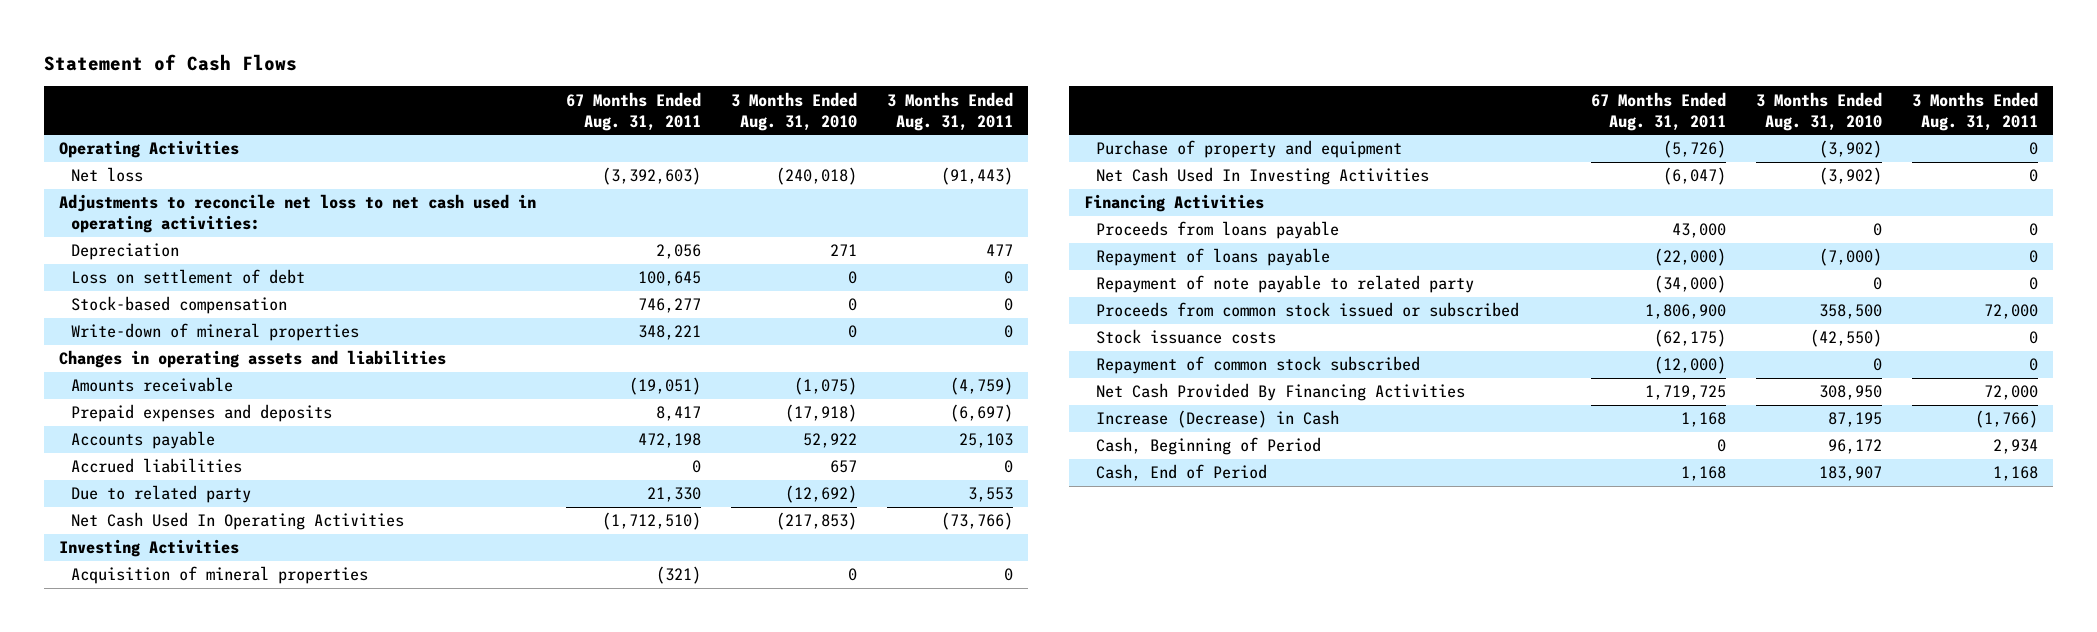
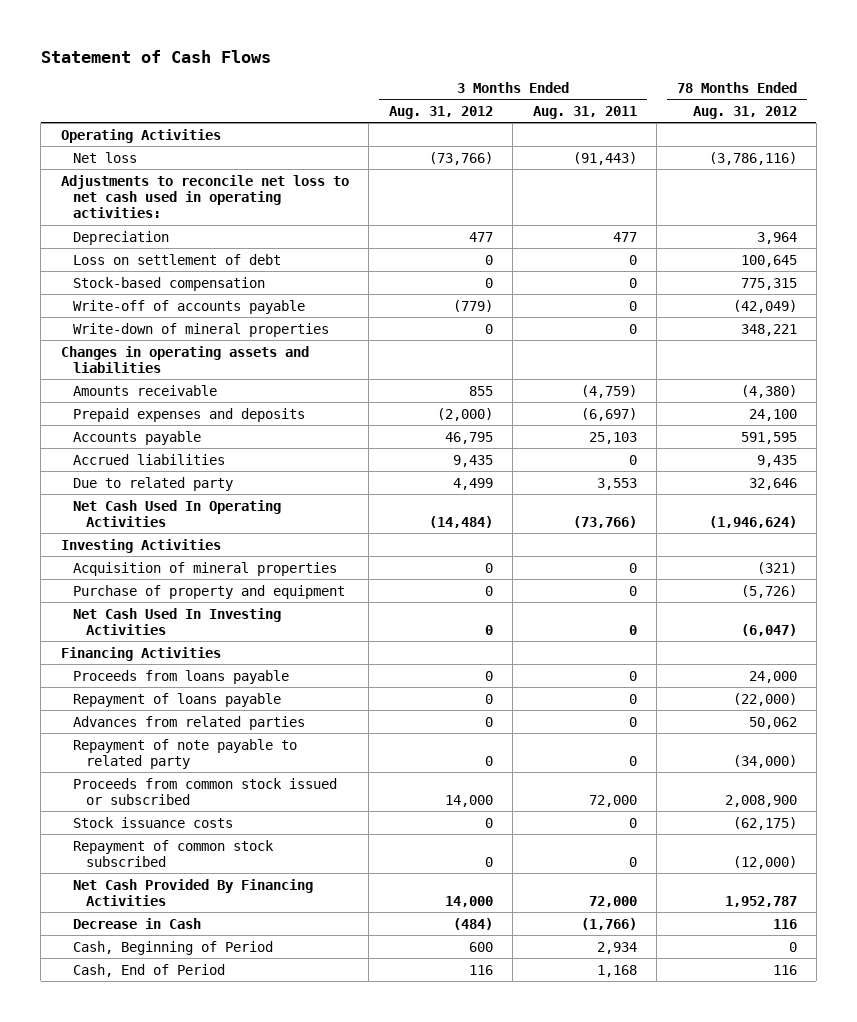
- | 67 Months Ended Aug. 31, 2011 | 3 Months Ended Aug. 31, 2010 | 3 Months Ended Aug. 31, 2011
+ | 3 Months Ended Aug. 31, 2012 | 3 Months Ended Aug. 31, 2011 | 78 Months Ended Aug. 31, 2012
+ Write-off of accounts payable | (779) | 0 | (42,049)
+ Advances from related parties | 0 | 0 | 50,062
- Increase (Decrease) in Cash | 1,168 | 87,195 | (1,766)
+ Decrease in Cash | (484) | (1,766) | 116

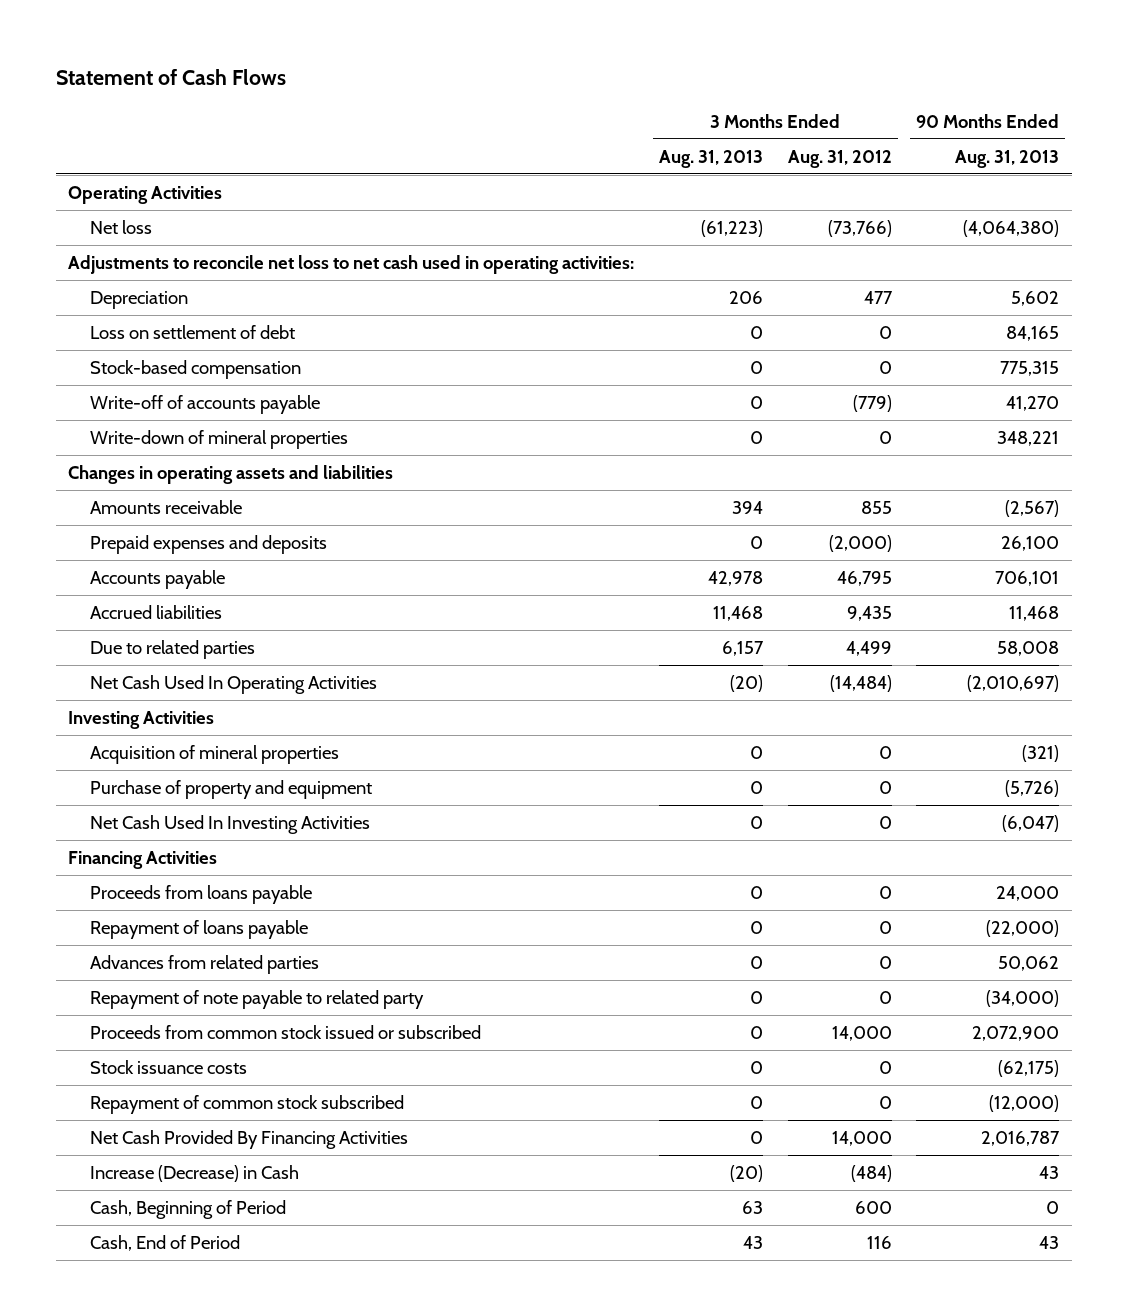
- | 3 Months Ended Aug. 31, 2012 | 3 Months Ended Aug. 31, 2011 | 78 Months Ended Aug. 31, 2012
+ | 3 Months Ended Aug. 31, 2013 | 3 Months Ended Aug. 31, 2012 | 90 Months Ended Aug. 31, 2013
- Due to related party | 4,499 | 3,553 | 32,646
+ Due to related parties | 6,157 | 4,499 | 58,008
- Decrease in Cash | (484) | (1,766) | 116
+ Increase (Decrease) in Cash | (20) | (484) | 43

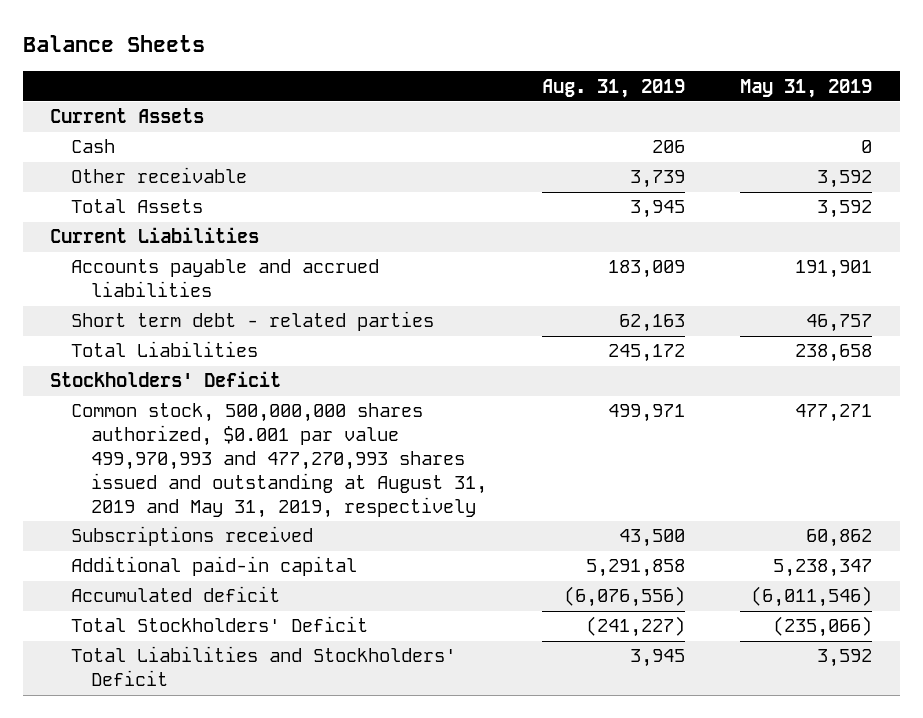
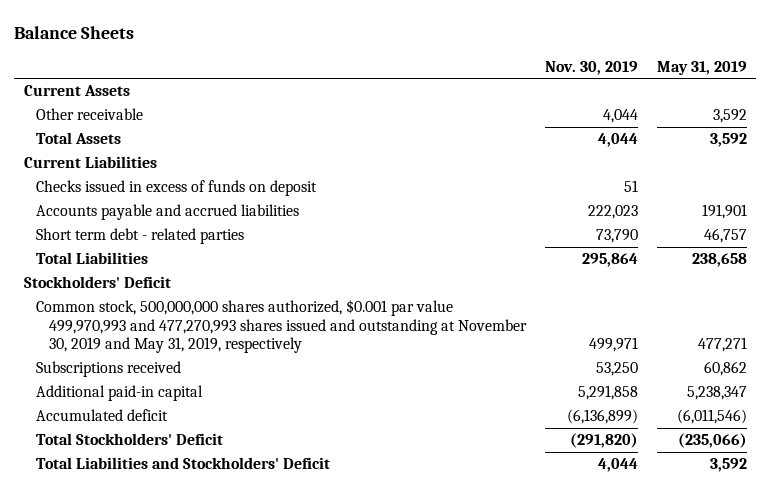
- | Aug. 31, 2019 | May 31, 2019
+ | Nov. 30, 2019 | May 31, 2019
- Cash | 206 | 0
+ Checks issued in excess of funds on deposit | 51 |
- Common stock, 500,000,000 shares authorized, $0.001 par value 499,970,993 and 477,270,993 shares issued and outstanding at August 31, 2019 and May 31, 2019, respectively | 499,971 | 477,271
+ Common stock, 500,000,000 shares authorized, $0.001 par value 499,970,993 and 477,270,993 shares issued and outstanding at November 30, 2019 and May 31, 2019, respectively | 499,971 | 477,271

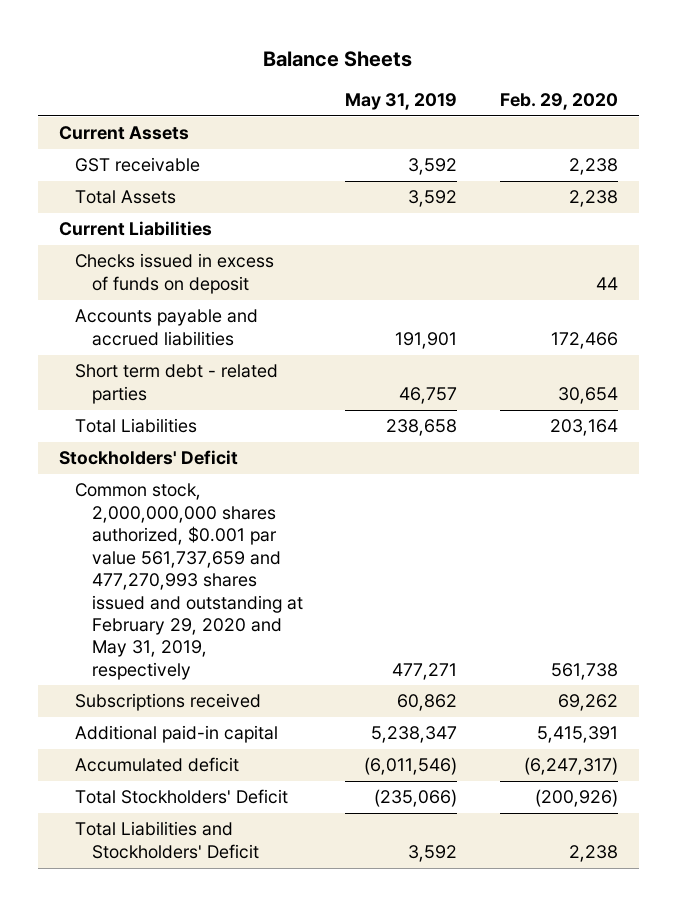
- | Nov. 30, 2019 | May 31, 2019
+ | May 31, 2019 | Feb. 29, 2020
- Other receivable | 4,044 | 3,592
+ GST receivable | 3,592 | 2,238
- Common stock, 500,000,000 shares authorized, $0.001 par value 499,970,993 and 477,270,993 shares issued and outstanding at November 30, 2019 and May 31, 2019, respectively | 499,971 | 477,271
+ Common stock, 2,000,000,000 shares authorized, $0.001 par value 561,737,659 and 477,270,993 shares issued and outstanding at February 29, 2020 and May 31, 2019, respectively | 477,271 | 561,738

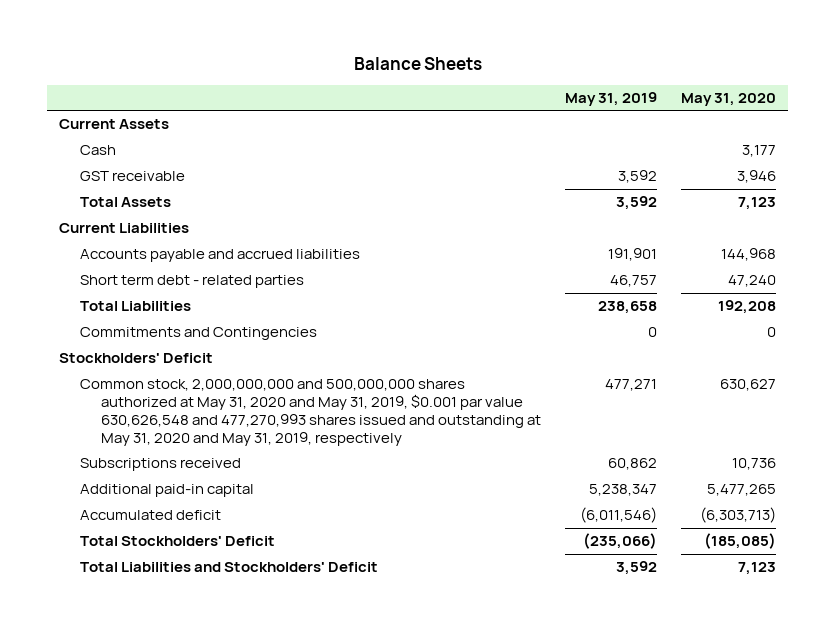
- | May 31, 2019 | Feb. 29, 2020
+ | May 31, 2019 | May 31, 2020
+ Cash | | 3,177
- Checks issued in excess of funds on deposit | | 44
+ Commitments and Contingencies | 0 | 0
- Common stock, 2,000,000,000 shares authorized, $0.001 par value 561,737,659 and 477,270,993 shares issued and outstanding at February 29, 2020 and May 31, 2019, respectively | 477,271 | 561,738
+ Common stock, 2,000,000,000 and 500,000,000 shares authorized at May 31, 2020 and May 31, 2019, $0.001 par value 630,626,548 and 477,270,993 shares issued and outstanding at May 31, 2020 and May 31, 2019, respectively | 477,271 | 630,627

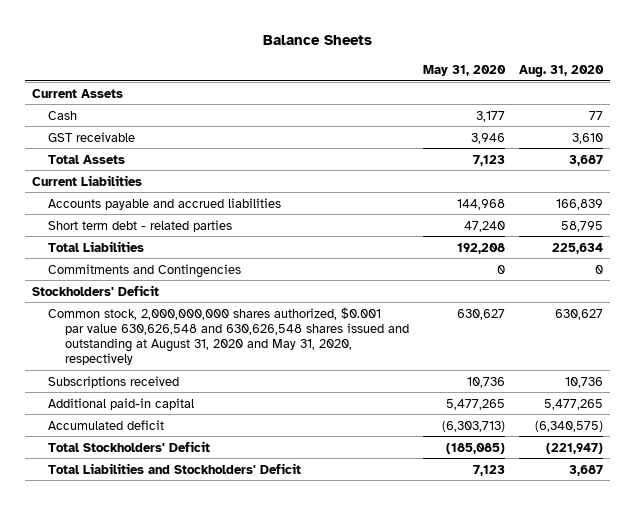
- | May 31, 2019 | May 31, 2020
+ | May 31, 2020 | Aug. 31, 2020
- Common stock, 2,000,000,000 and 500,000,000 shares authorized at May 31, 2020 and May 31, 2019, $0.001 par value 630,626,548 and 477,270,993 shares issued and outstanding at May 31, 2020 and May 31, 2019, respectively | 477,271 | 630,627
+ Common stock, 2,000,000,000 shares authorized, $0.001 par value 630,626,548 and 630,626,548 shares issued and outstanding at August 31, 2020 and May 31, 2020, respectively | 630,627 | 630,627

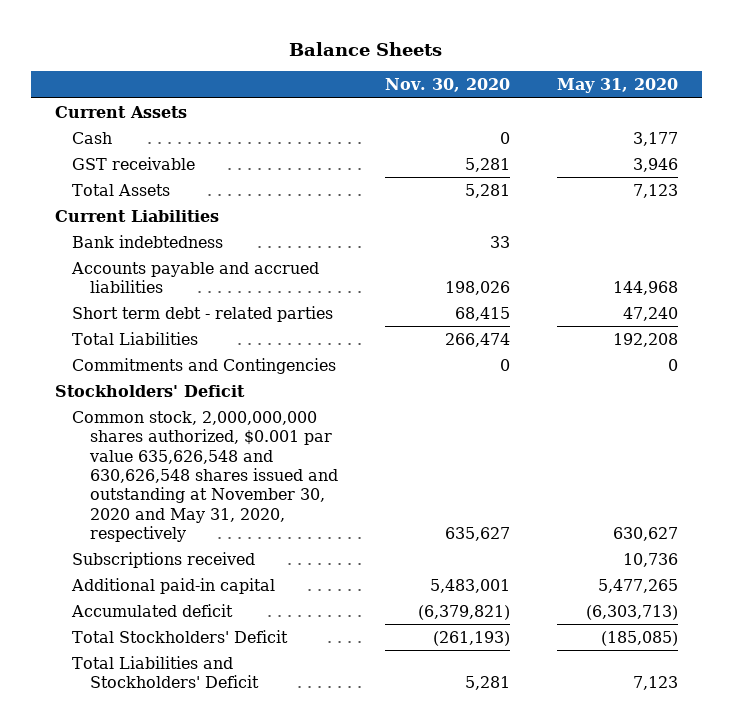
- | May 31, 2020 | Aug. 31, 2020
+ | Nov. 30, 2020 | May 31, 2020
+ Bank indebtedness | 33 |
- Common stock, 2,000,000,000 shares authorized, $0.001 par value 630,626,548 and 630,626,548 shares issued and outstanding at August 31, 2020 and May 31, 2020, respectively | 630,627 | 630,627
+ Common stock, 2,000,000,000 shares authorized, $0.001 par value 635,626,548 and 630,626,548 shares issued and outstanding at November 30, 2020 and May 31, 2020, respectively | 635,627 | 630,627

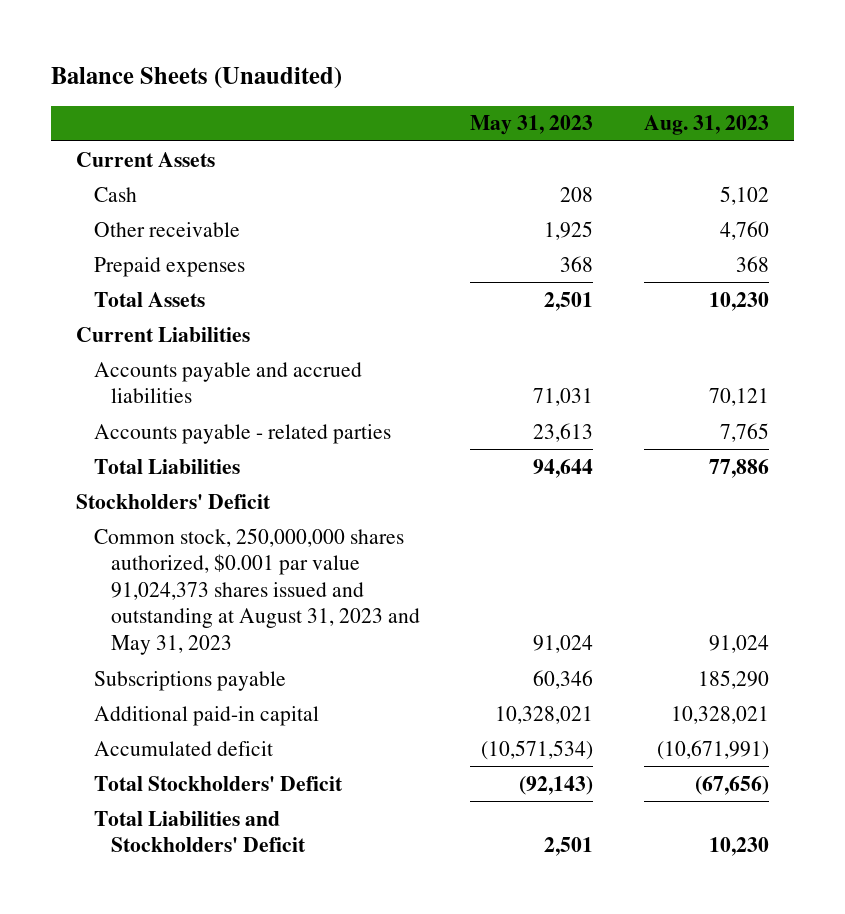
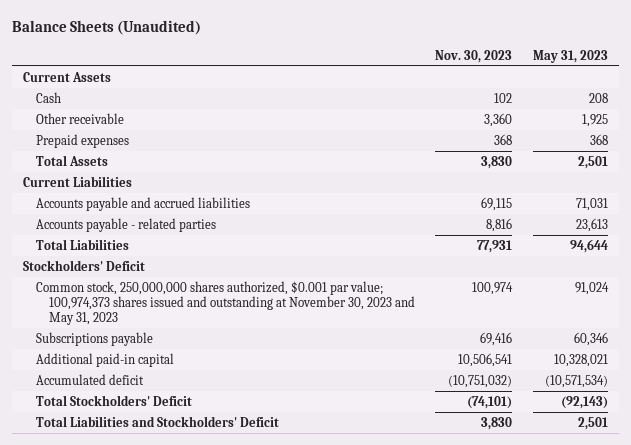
- | May 31, 2023 | Aug. 31, 2023
+ | Nov. 30, 2023 | May 31, 2023
- Common stock, 250,000,000 shares authorized, $0.001 par value 91,024,373 shares issued and outstanding at August 31, 2023 and May 31, 2023 | 91,024 | 91,024
+ Common stock, 250,000,000 shares authorized, $0.001 par value; 100,974,373 shares issued and outstanding at November 30, 2023 and May 31, 2023 | 100,974 | 91,024

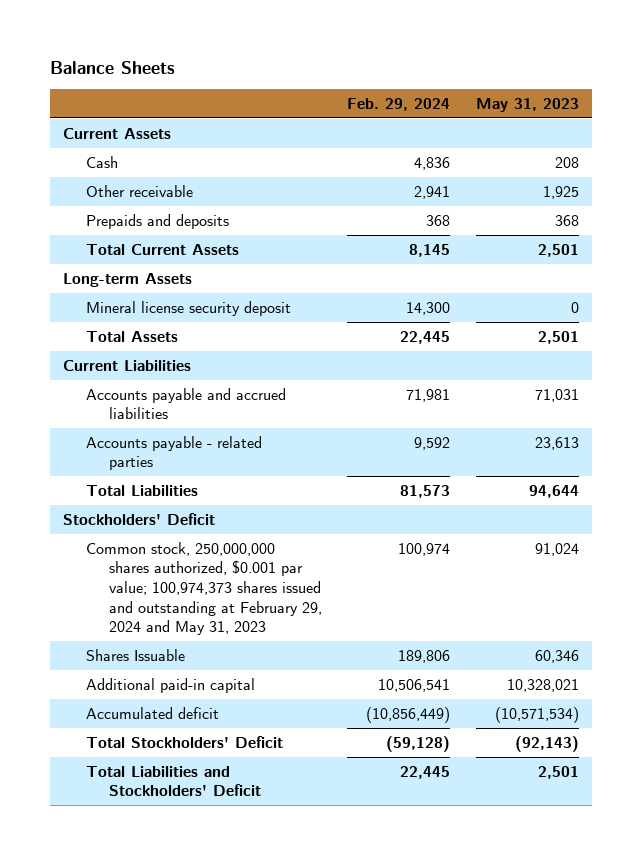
- Balance Sheets (Unaudited)
+ Balance Sheets
- | Nov. 30, 2023 | May 31, 2023
+ | Feb. 29, 2024 | May 31, 2023
- Prepaid expenses | 368 | 368
+ Prepaids and deposits | 368 | 368
+ Total Current Assets | 8,145 | 2,501
+ Long-term Assets
+ Mineral license security deposit | 14,300 | 0
- Common stock, 250,000,000 shares authorized, $0.001 par value; 100,974,373 shares issued and outstanding at November 30, 2023 and May 31, 2023 | 100,974 | 91,024
- Subscriptions payable | 69,416 | 60,346
+ Common stock, 250,000,000 shares authorized, $0.001 par value; 100,974,373 shares issued and outstanding at February 29, 2024 and May 31, 2023 | 100,974 | 91,024
+ Shares Issuable | 189,806 | 60,346

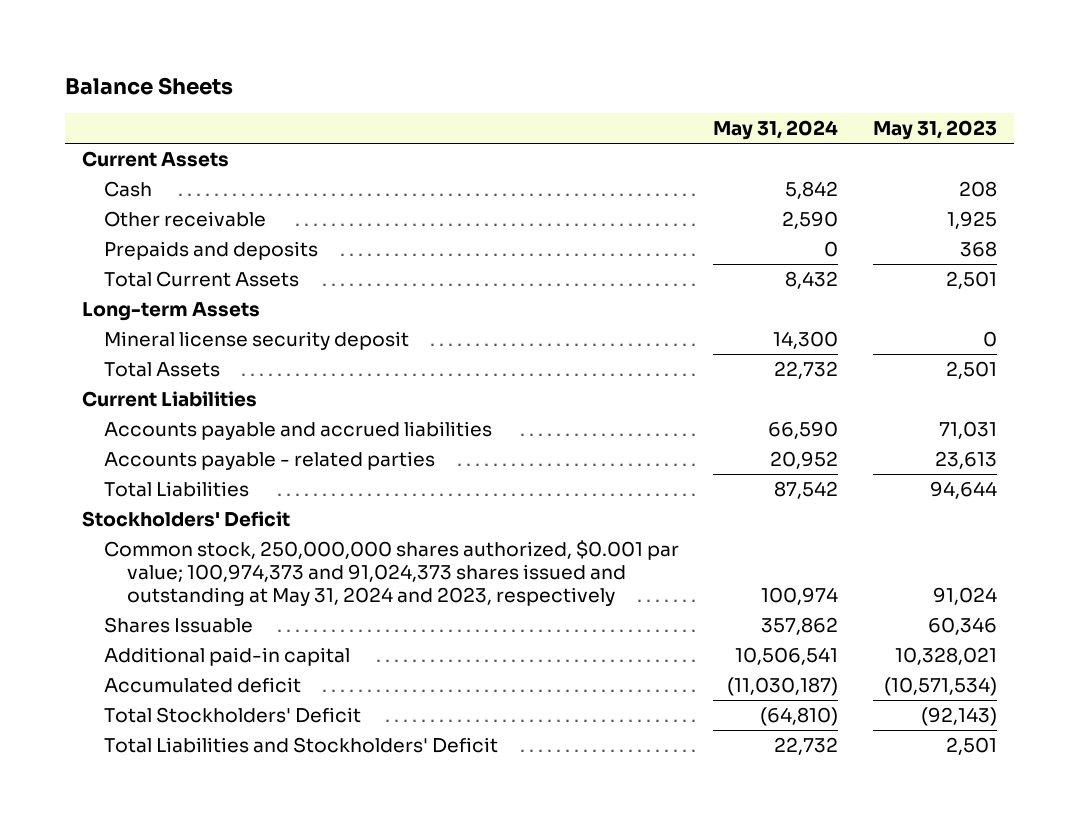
- | Feb. 29, 2024 | May 31, 2023
+ | May 31, 2024 | May 31, 2023
- Common stock, 250,000,000 shares authorized, $0.001 par value; 100,974,373 shares issued and outstanding at February 29, 2024 and May 31, 2023 | 100,974 | 91,024
+ Common stock, 250,000,000 shares authorized, $0.001 par value; 100,974,373 and 91,024,373 shares issued and outstanding at May 31, 2024 and 2023, respectively | 100,974 | 91,024

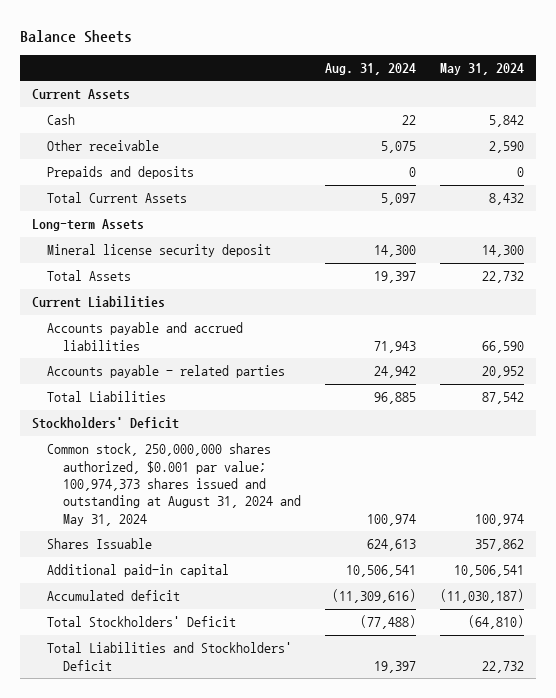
- | May 31, 2024 | May 31, 2023
+ | Aug. 31, 2024 | May 31, 2024
- Common stock, 250,000,000 shares authorized, $0.001 par value; 100,974,373 and 91,024,373 shares issued and outstanding at May 31, 2024 and 2023, respectively | 100,974 | 91,024
+ Common stock, 250,000,000 shares authorized, $0.001 par value; 100,974,373 shares issued and outstanding at August 31, 2024 and May 31, 2024 | 100,974 | 100,974

